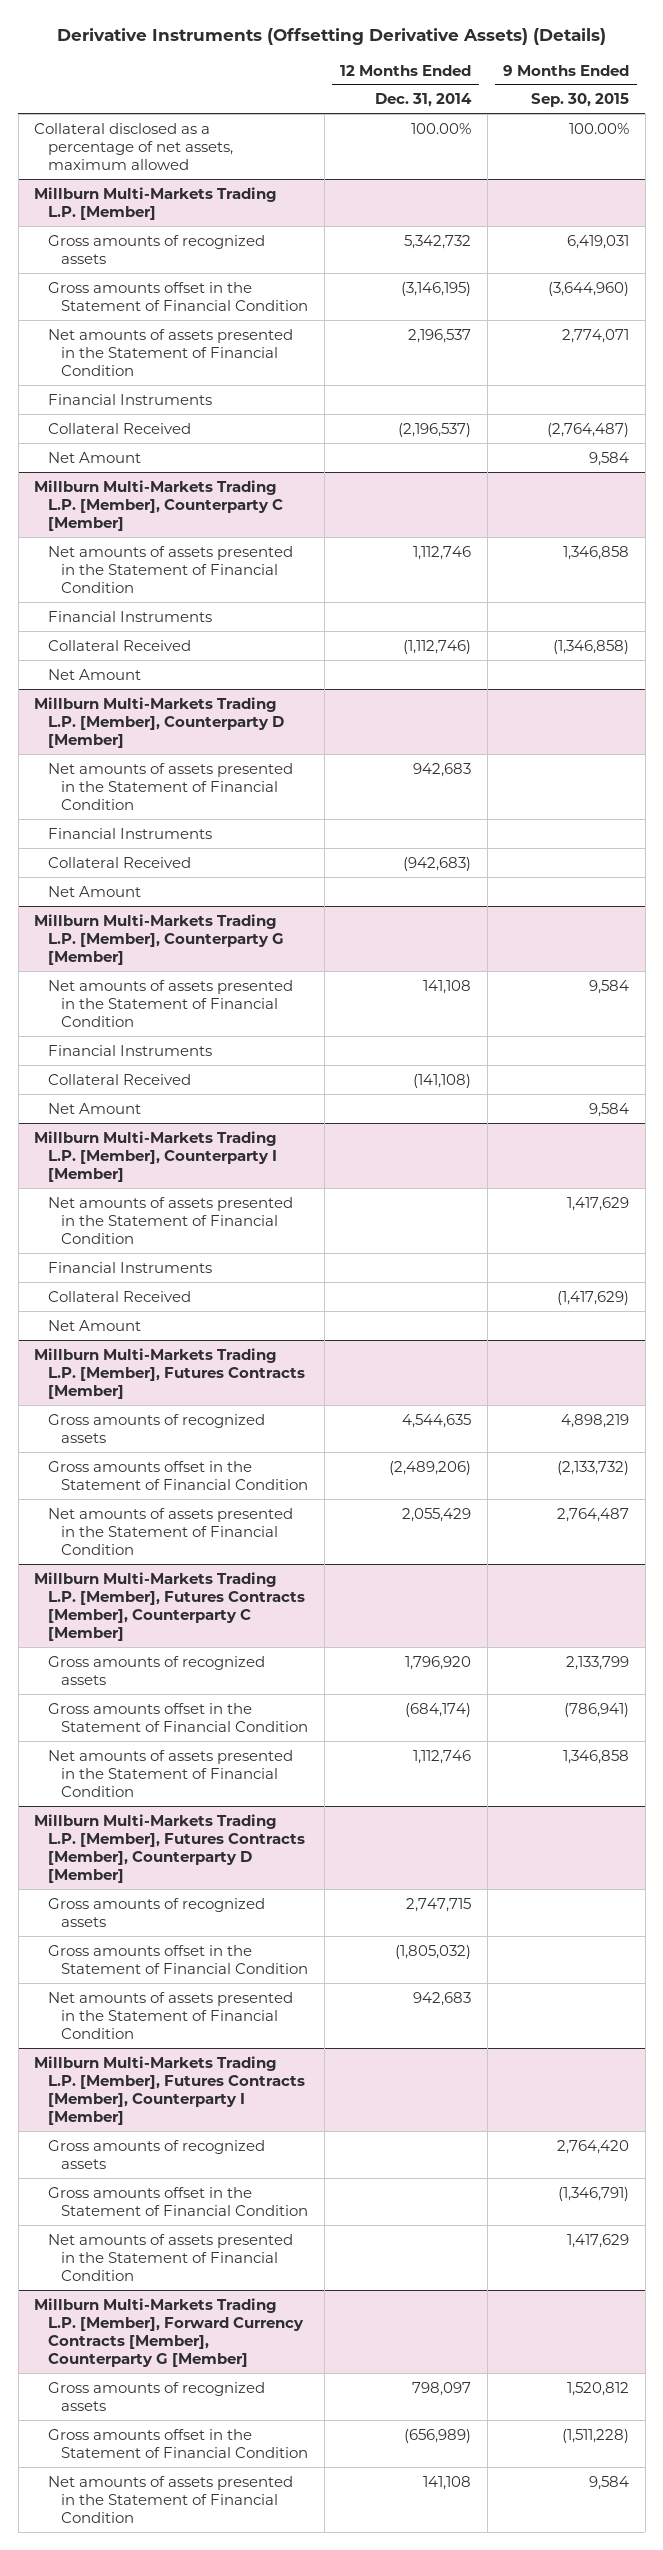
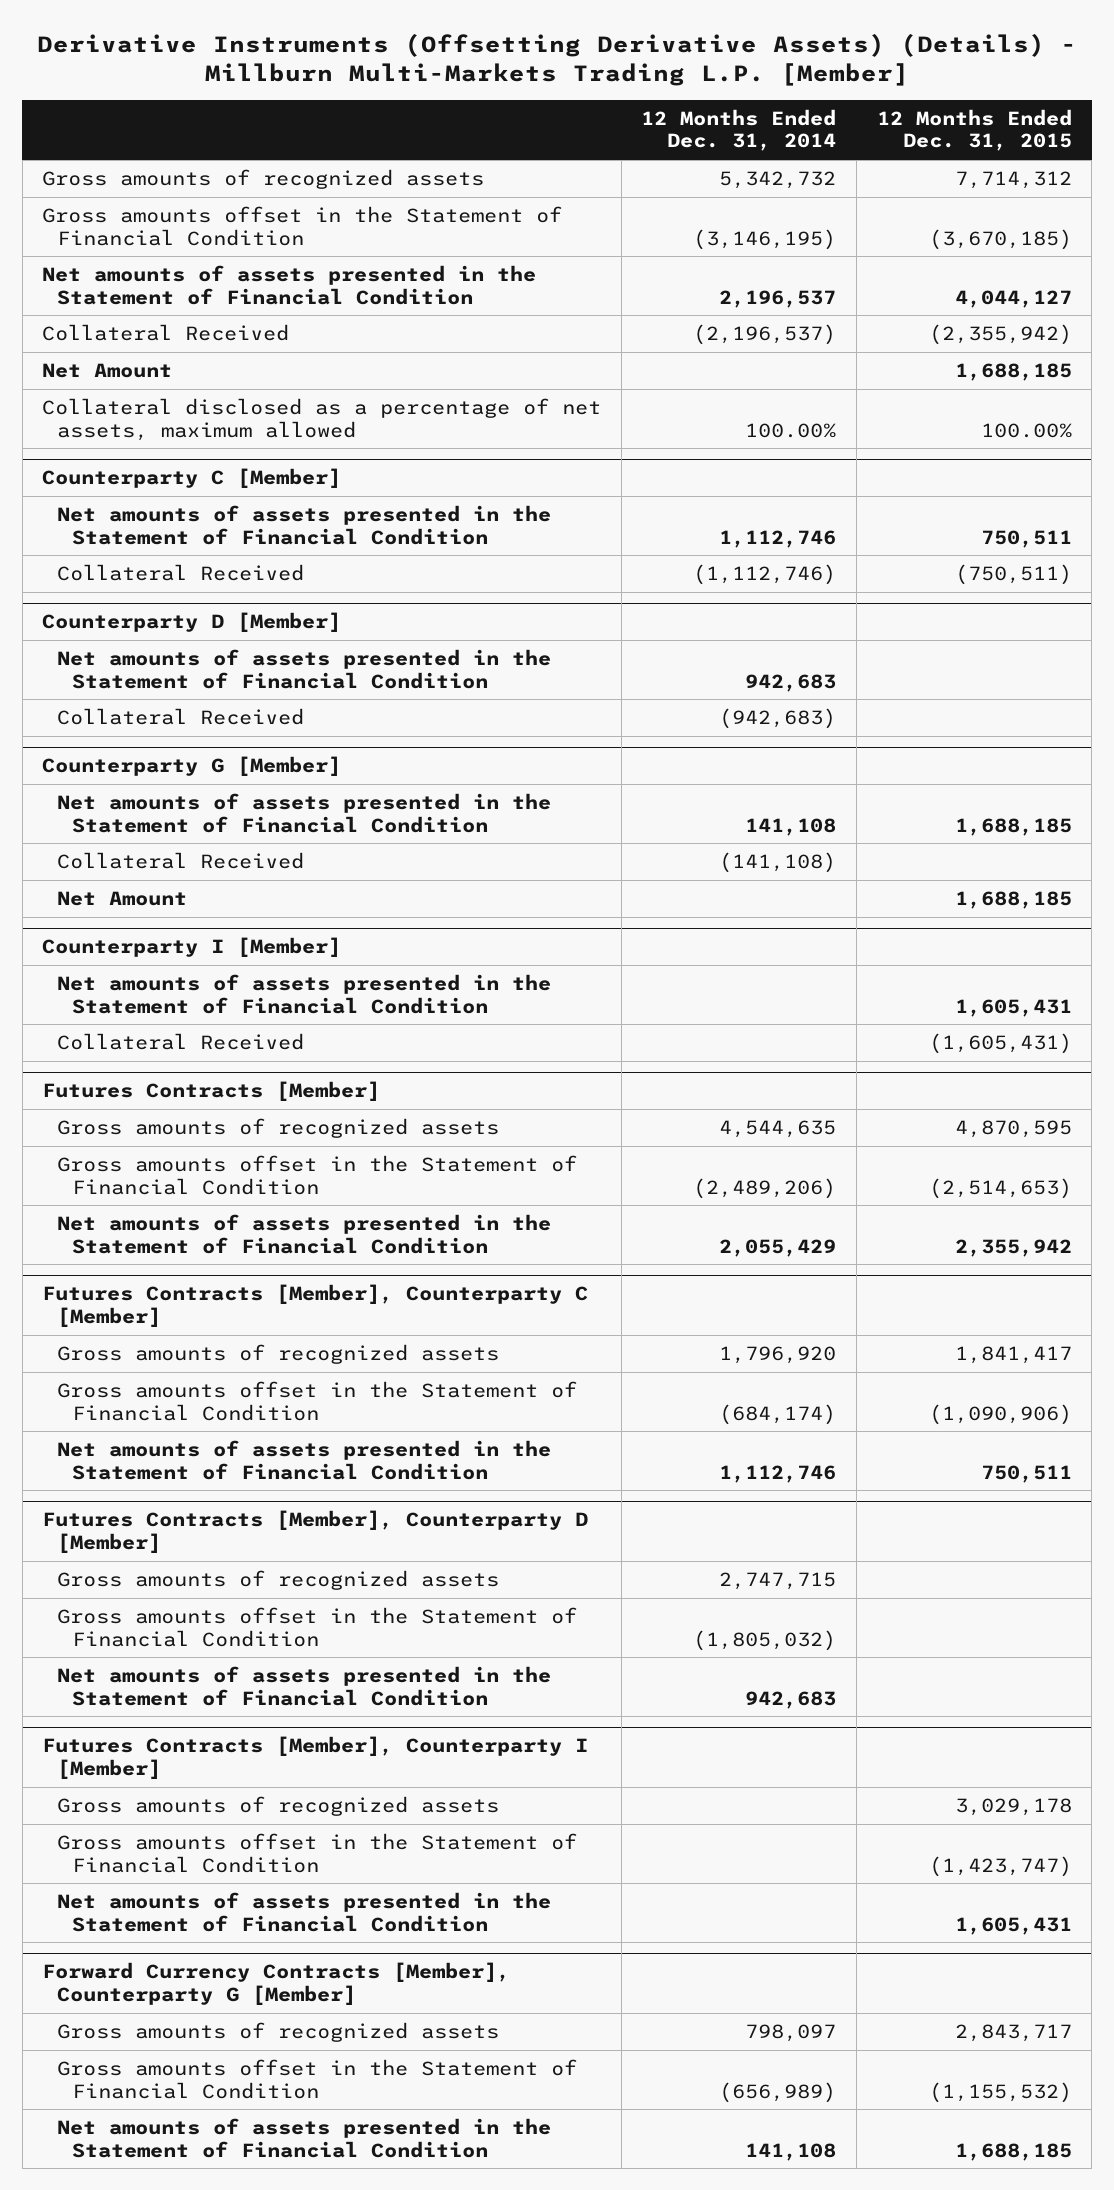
- Derivative Instruments (Offsetting Derivative Assets) (Details)
+ Derivative Instruments (Offsetting Derivative Assets) (Details) - Millburn Multi-Markets Trading L.P. [Member]
- | 12 Months Ended Dec. 31, 2014 | 9 Months Ended Sep. 30, 2015
+ | 12 Months Ended Dec. 31, 2014 | 12 Months Ended Dec. 31, 2015
- Millburn Multi-Markets Trading L.P. [Member]
- Financial Instruments
- Millburn Multi-Markets Trading L.P. [Member], Counterparty C [Member]
moved down: Collateral disclosed as a percentage of net assets, maximum allowed | 100.00% | 100.00%
+ Counterparty C [Member]
- Financial Instruments
- Net Amount
- Millburn Multi-Markets Trading L.P. [Member], Counterparty D [Member]
+ Counterparty D [Member]
- Financial Instruments
- Net Amount
- Millburn Multi-Markets Trading L.P. [Member], Counterparty G [Member]
+ Counterparty G [Member]
- Financial Instruments
- Millburn Multi-Markets Trading L.P. [Member], Counterparty I [Member]
+ Counterparty I [Member]
- Financial Instruments
- Net Amount
- Millburn Multi-Markets Trading L.P. [Member], Futures Contracts [Member]
+ Futures Contracts [Member]
- Millburn Multi-Markets Trading L.P. [Member], Futures Contracts [Member], Counterparty C [Member]
+ Futures Contracts [Member], Counterparty C [Member]
- Millburn Multi-Markets Trading L.P. [Member], Futures Contracts [Member], Counterparty D [Member]
+ Futures Contracts [Member], Counterparty D [Member]
- Millburn Multi-Markets Trading L.P. [Member], Futures Contracts [Member], Counterparty I [Member]
+ Futures Contracts [Member], Counterparty I [Member]
- Millburn Multi-Markets Trading L.P. [Member], Forward Currency Contracts [Member], Counterparty G [Member]
+ Forward Currency Contracts [Member], Counterparty G [Member]

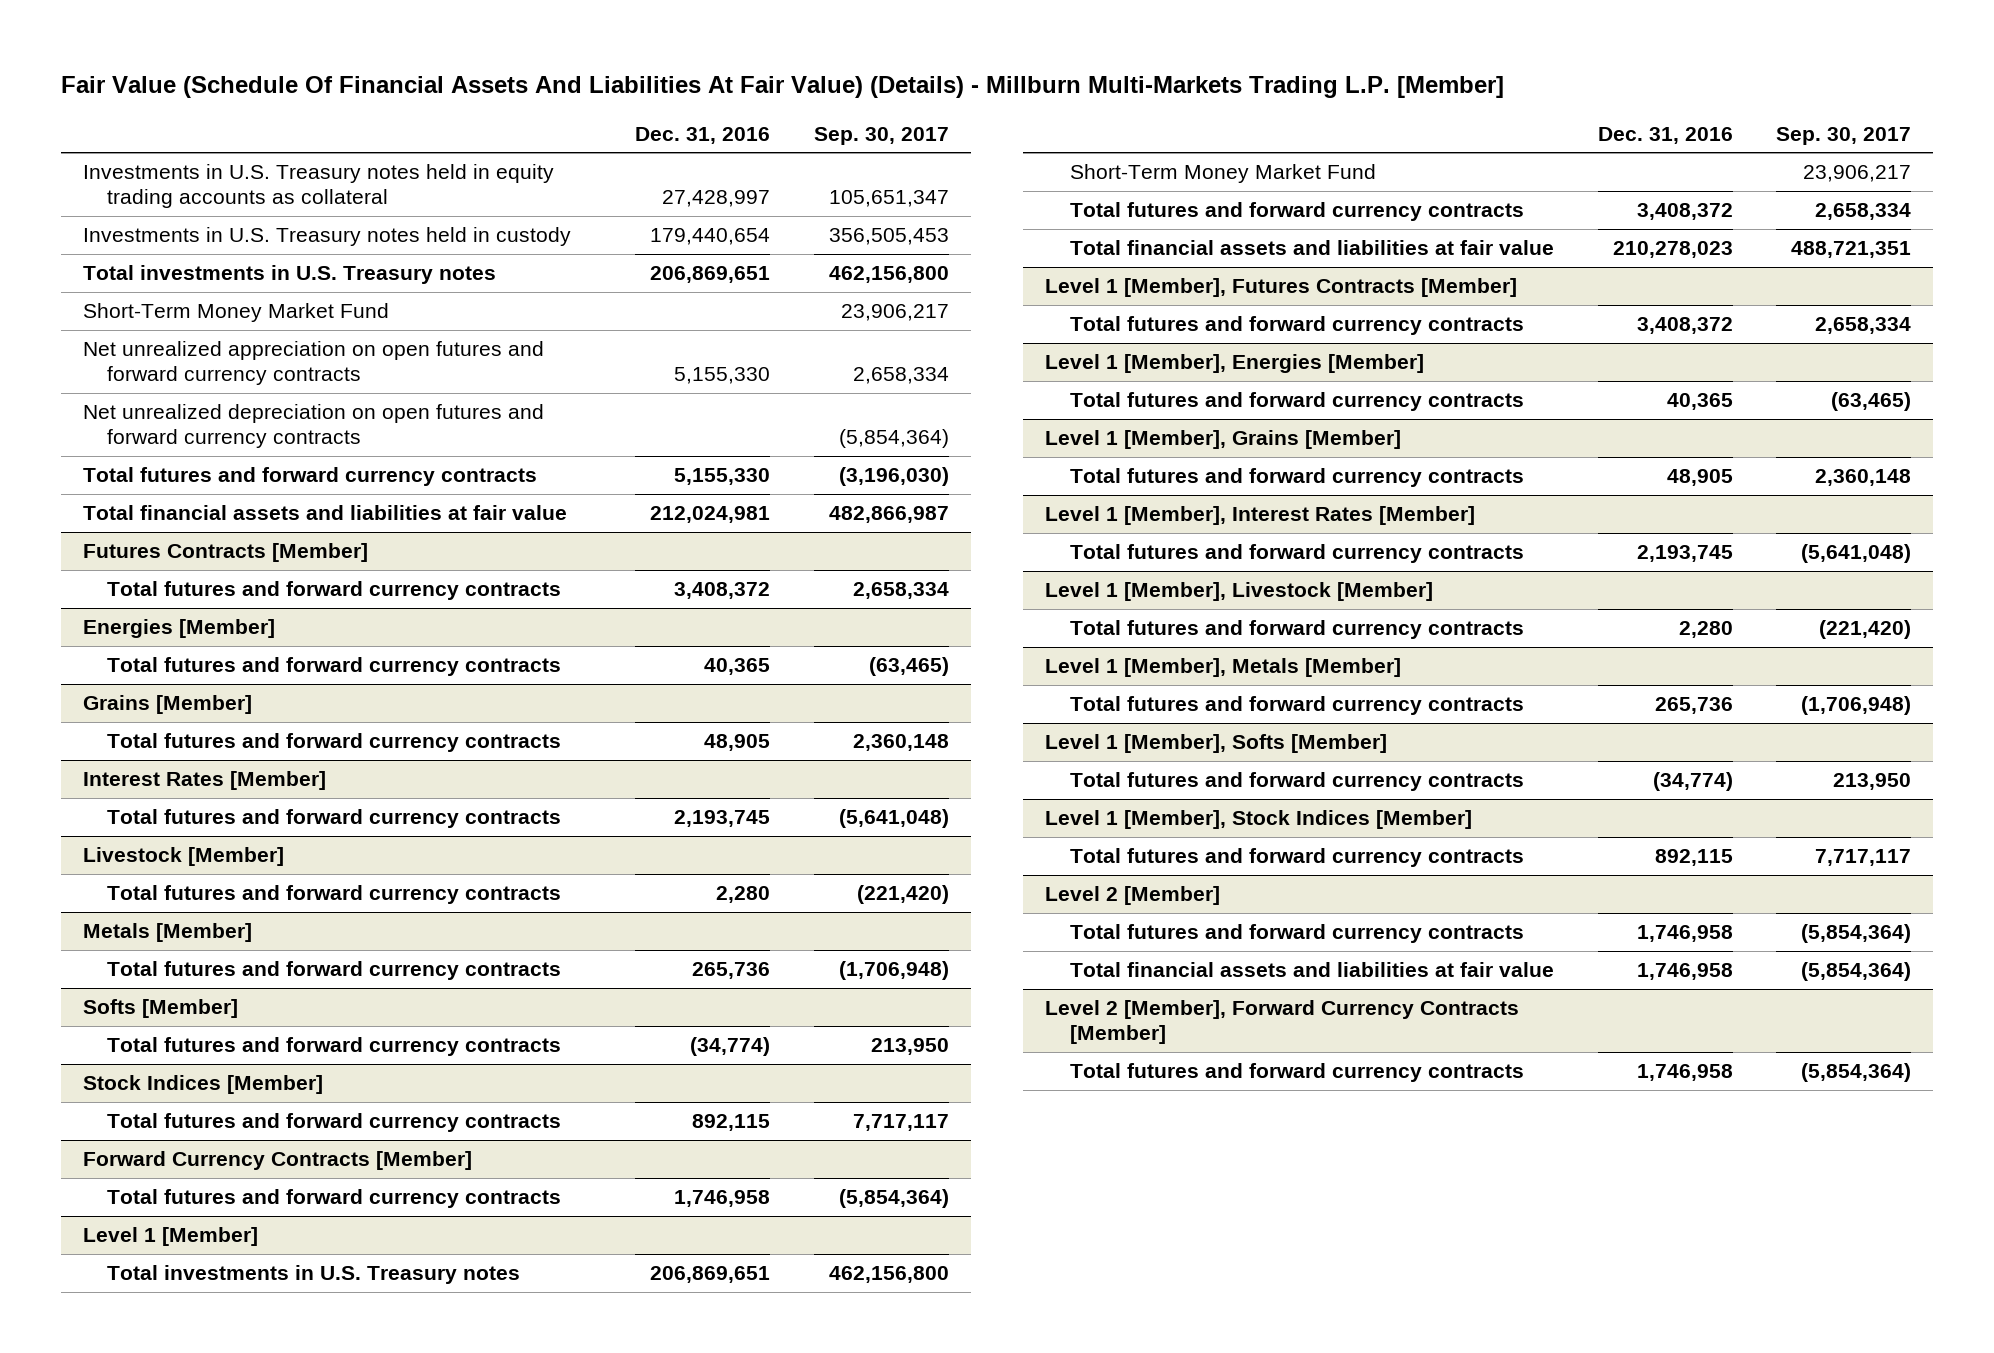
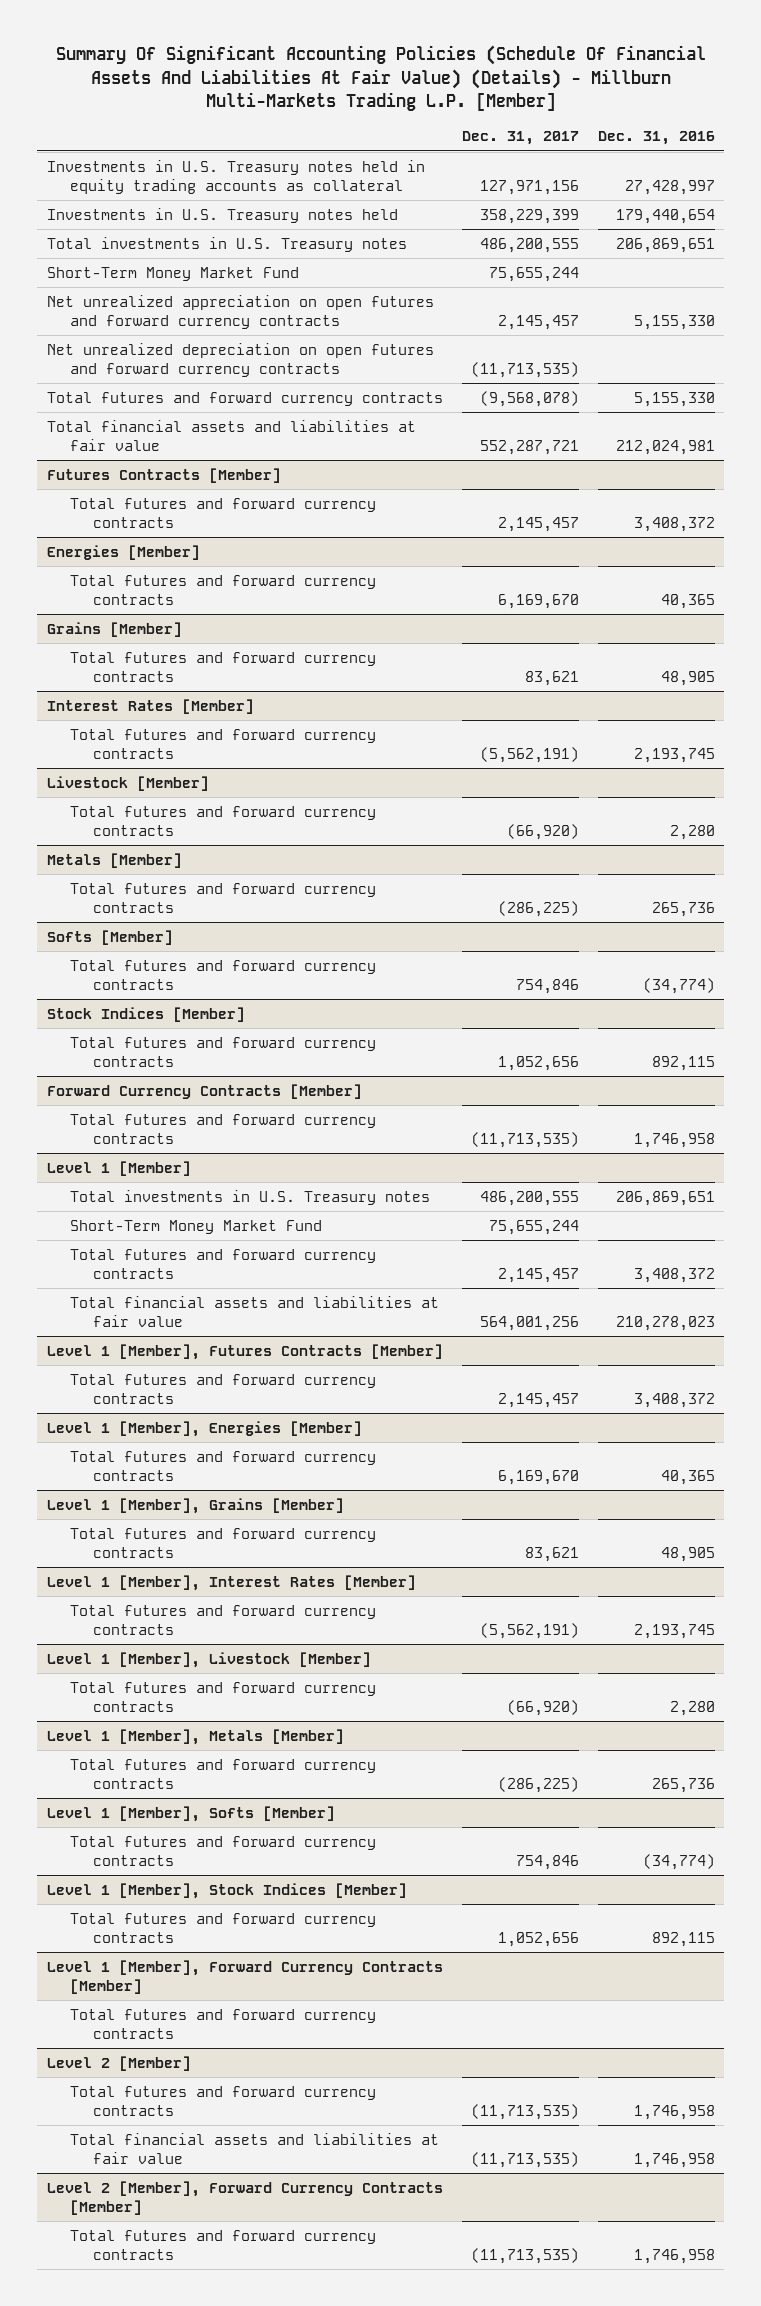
- Fair Value (Schedule Of Financial Assets And Liabilities At Fair Value) (Details) - Millburn Multi-Markets Trading L.P. [Member]
+ Summary Of Significant Accounting Policies (Schedule Of Financial Assets And Liabilities At Fair Value) (Details) - Millburn Multi-Markets Trading L.P. [Member]
- | Dec. 31, 2016 | Sep. 30, 2017
+ | Dec. 31, 2017 | Dec. 31, 2016
- Investments in U.S. Treasury notes held in custody | 179,440,654 | 356,505,453
+ Investments in U.S. Treasury notes held | 358,229,399 | 179,440,654
+ Level 1 [Member], Forward Currency Contracts [Member]
+ Total futures and forward currency contracts

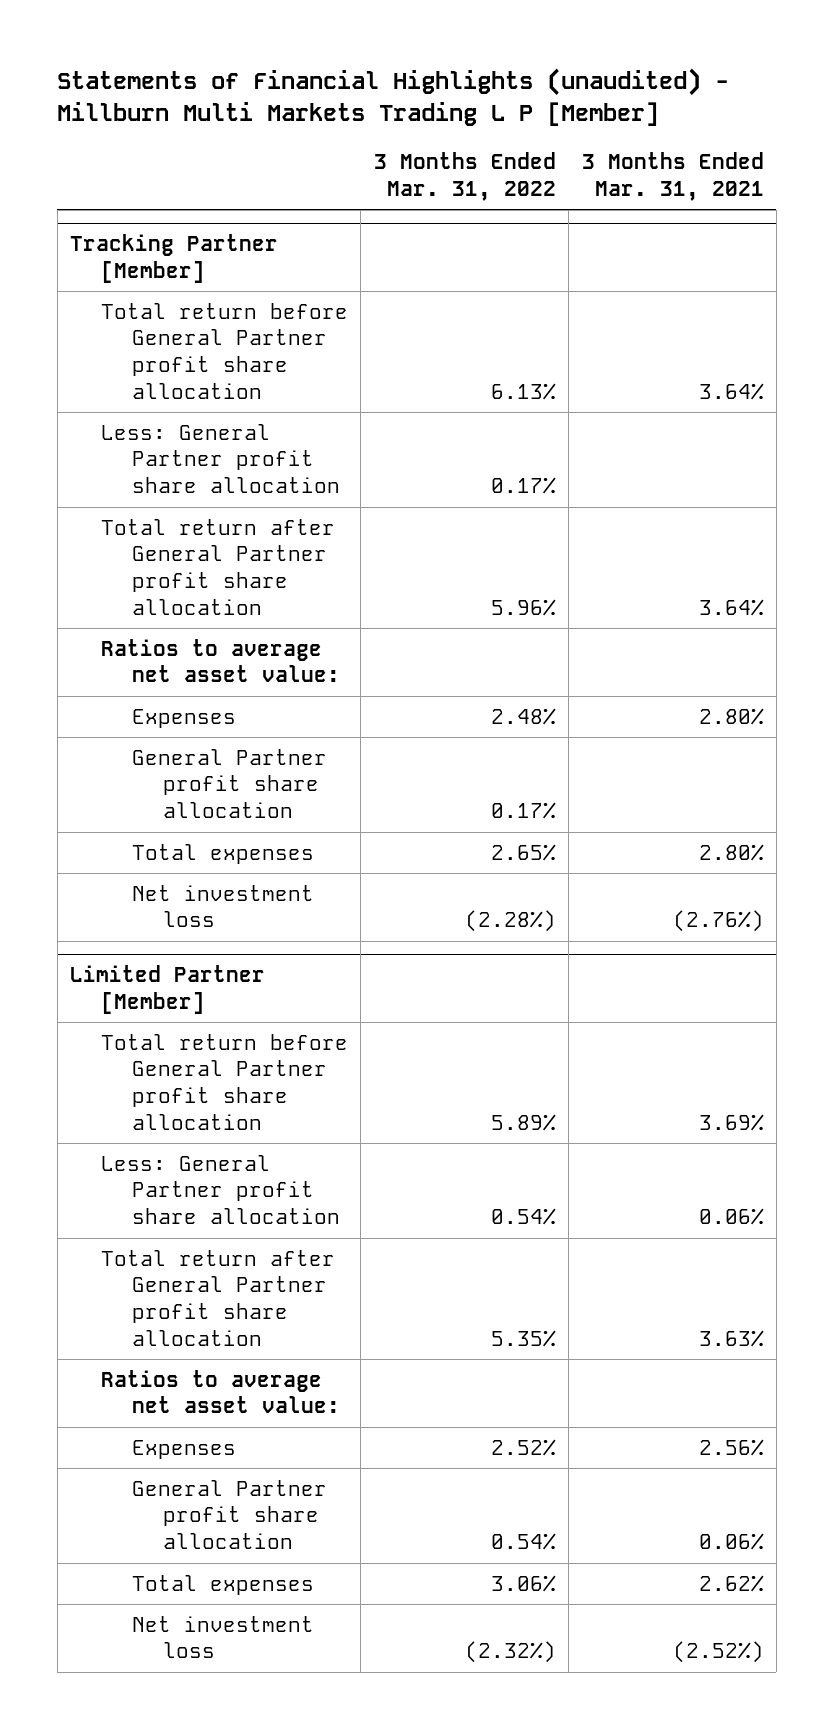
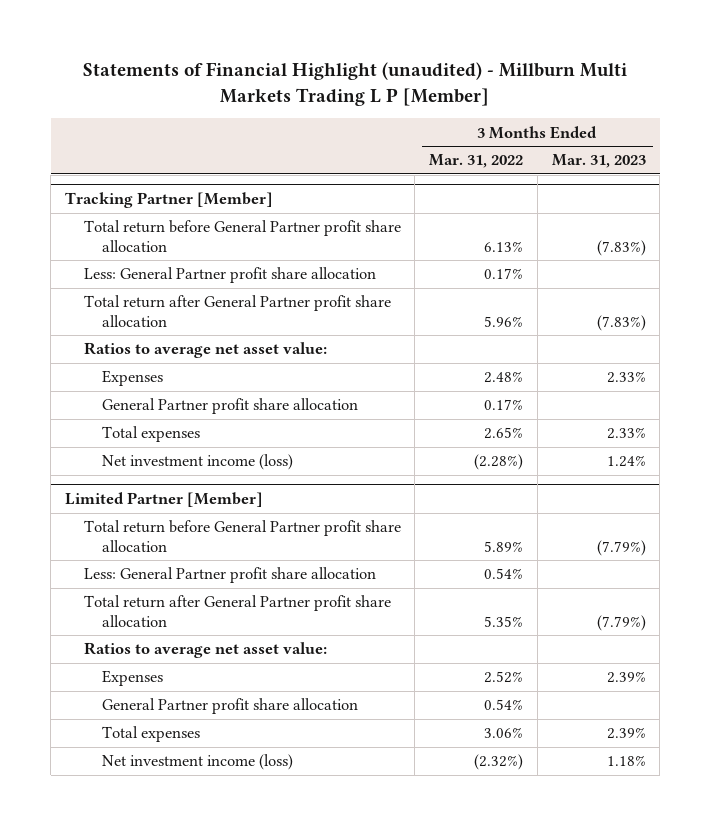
- Statements of Financial Highlights (unaudited) - Millburn Multi Markets Trading L P [Member]
+ Statements of Financial Highlight (unaudited) - Millburn Multi Markets Trading L P [Member]
- | 3 Months Ended Mar. 31, 2022 | 3 Months Ended Mar. 31, 2021
+ | 3 Months Ended Mar. 31, 2022 | 3 Months Ended Mar. 31, 2023
@ Tracking Partner [Member]
- Net investment loss | (2.28%) | (2.76%)
+ Net investment income (loss) | (2.28%) | 1.24%
@ Limited Partner [Member]
- Net investment loss | (2.32%) | (2.52%)
+ Net investment income (loss) | (2.32%) | 1.18%

